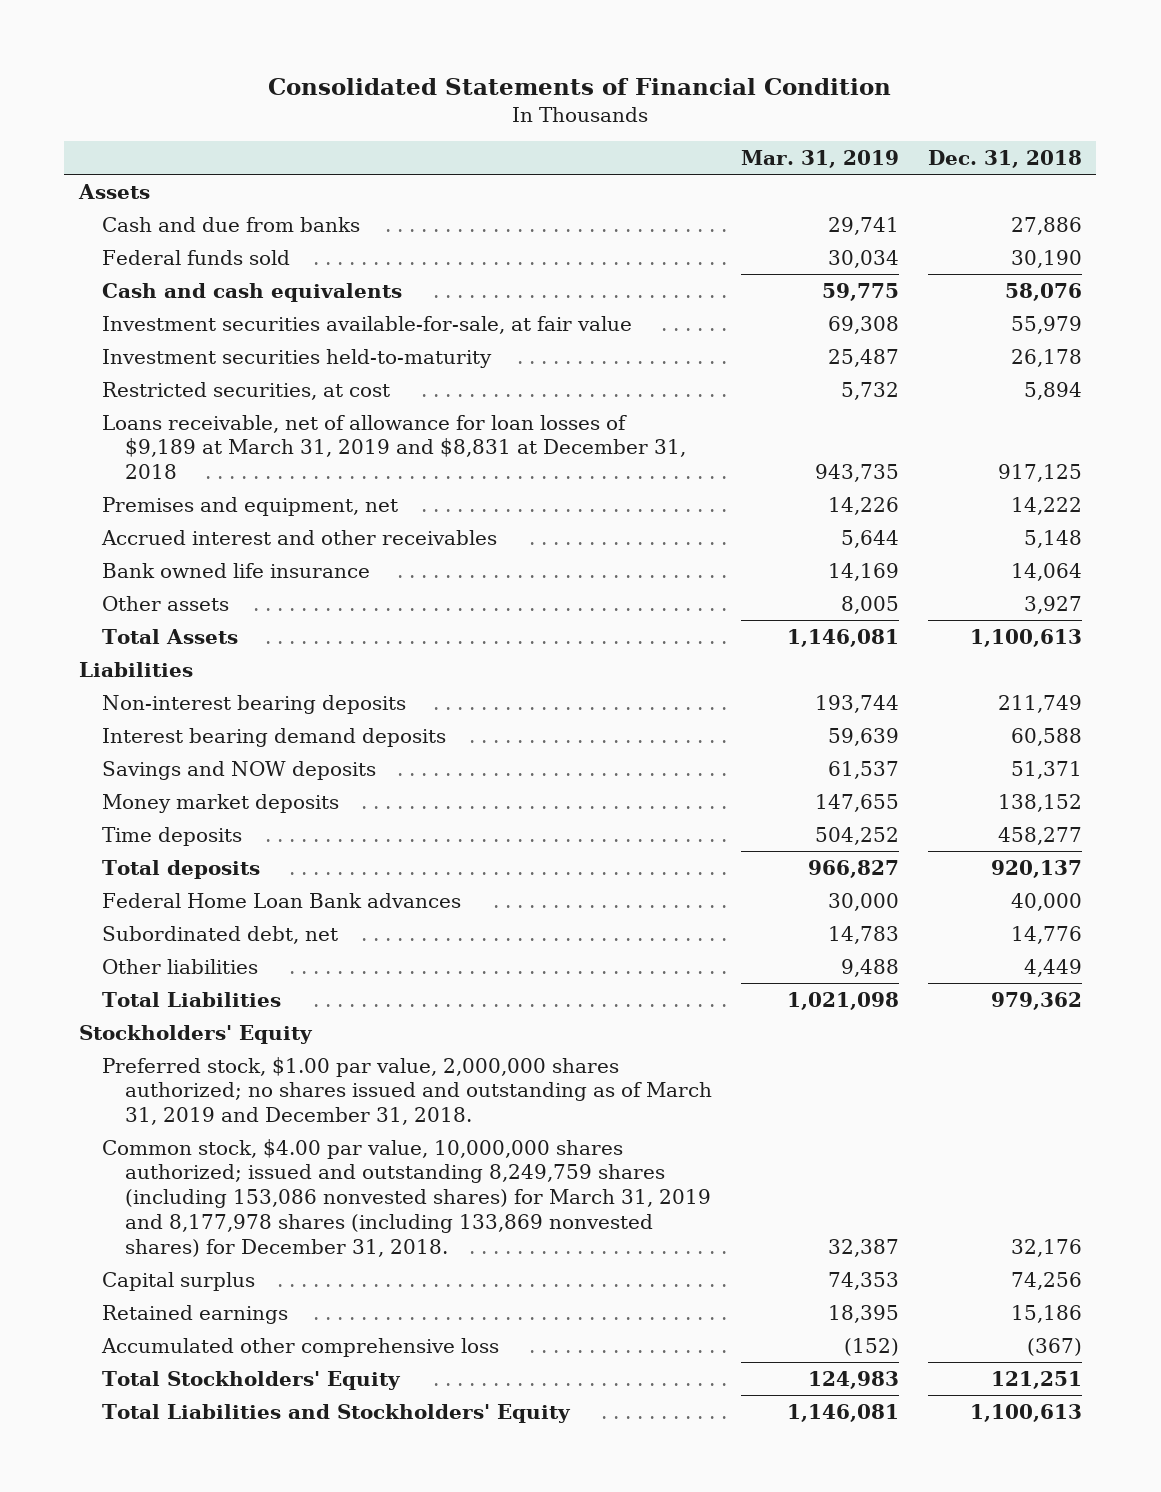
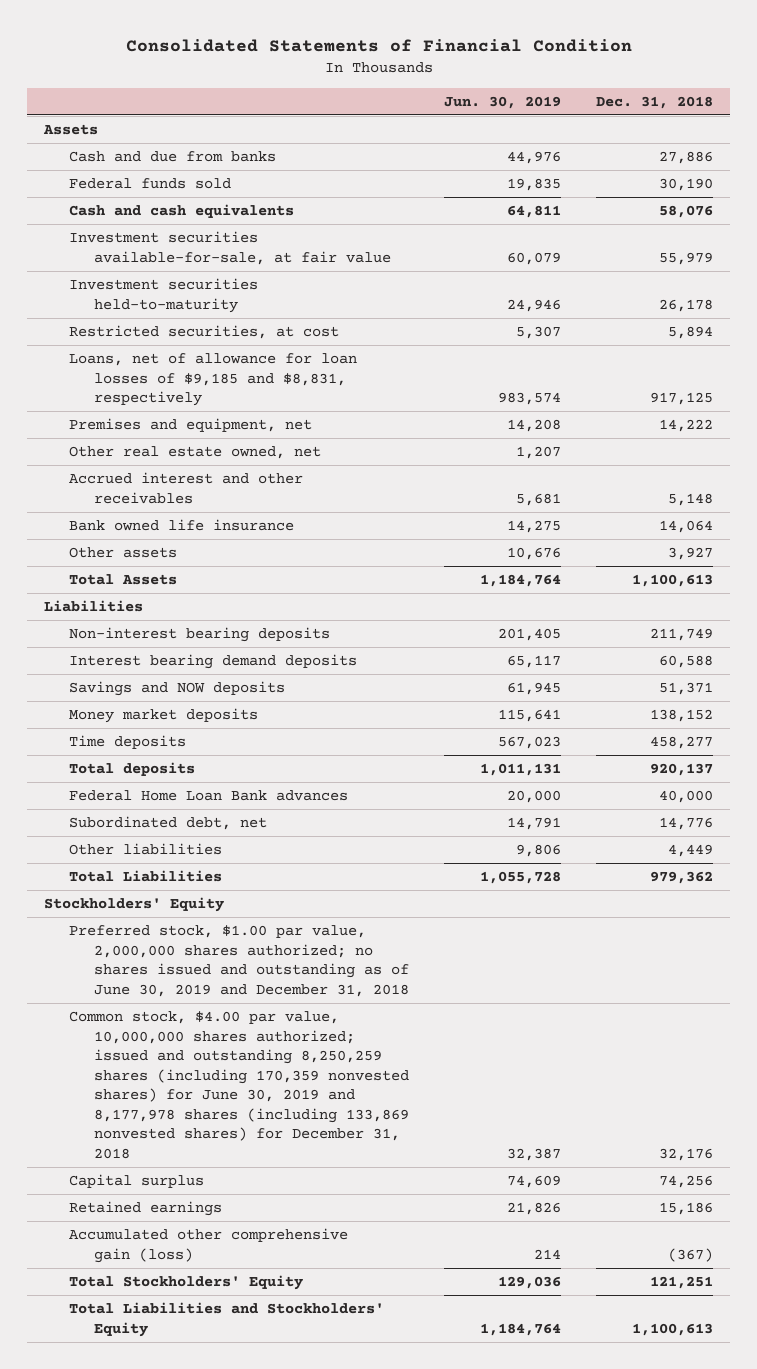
- | Mar. 31, 2019 | Dec. 31, 2018
+ | Jun. 30, 2019 | Dec. 31, 2018
- Loans receivable, net of allowance for loan losses of $9,189 at March 31, 2019 and $8,831 at December 31, 2018 | 943,735 | 917,125
+ Loans, net of allowance for loan losses of $9,185 and $8,831, respectively | 983,574 | 917,125
+ Other real estate owned, net | 1,207 |
- Preferred stock, $1.00 par value, 2,000,000 shares authorized; no shares issued and outstanding as of March 31, 2019 and December 31, 2018.
- Common stock, $4.00 par value, 10,000,000 shares authorized; issued and outstanding 8,249,759 shares (including 153,086 nonvested shares) for March 31, 2019 and 8,177,978 shares (including 133,869 nonvested shares) for December 31, 2018. | 32,387 | 32,176
+ Preferred stock, $1.00 par value, 2,000,000 shares authorized; no shares issued and outstanding as of June 30, 2019 and December 31, 2018
+ Common stock, $4.00 par value, 10,000,000 shares authorized; issued and outstanding 8,250,259 shares (including 170,359 nonvested shares) for June 30, 2019 and 8,177,978 shares (including 133,869 nonvested shares) for December 31, 2018 | 32,387 | 32,176
- Accumulated other comprehensive loss | (152) | (367)
+ Accumulated other comprehensive gain (loss) | 214 | (367)

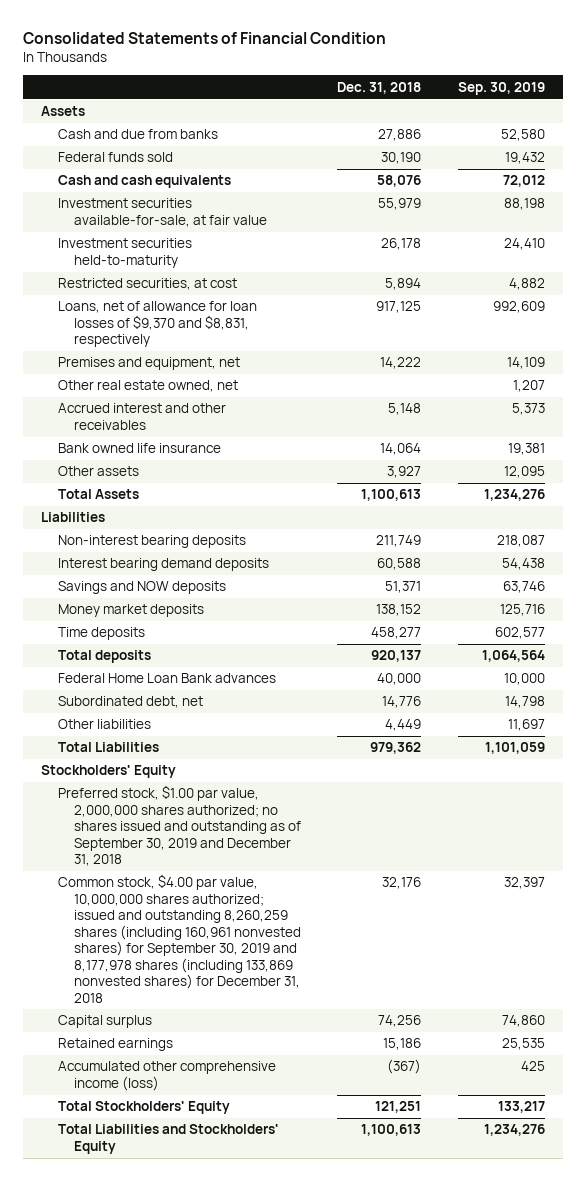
- | Jun. 30, 2019 | Dec. 31, 2018
+ | Dec. 31, 2018 | Sep. 30, 2019
- Loans, net of allowance for loan losses of $9,185 and $8,831, respectively | 983,574 | 917,125
+ Loans, net of allowance for loan losses of $9,370 and $8,831, respectively | 917,125 | 992,609
- Preferred stock, $1.00 par value, 2,000,000 shares authorized; no shares issued and outstanding as of June 30, 2019 and December 31, 2018
- Common stock, $4.00 par value, 10,000,000 shares authorized; issued and outstanding 8,250,259 shares (including 170,359 nonvested shares) for June 30, 2019 and 8,177,978 shares (including 133,869 nonvested shares) for December 31, 2018 | 32,387 | 32,176
+ Preferred stock, $1.00 par value, 2,000,000 shares authorized; no shares issued and outstanding as of September 30, 2019 and December 31, 2018
+ Common stock, $4.00 par value, 10,000,000 shares authorized; issued and outstanding 8,260,259 shares (including 160,961 nonvested shares) for September 30, 2019 and 8,177,978 shares (including 133,869 nonvested shares) for December 31, 2018 | 32,176 | 32,397
- Accumulated other comprehensive gain (loss) | 214 | (367)
+ Accumulated other comprehensive income (loss) | (367) | 425

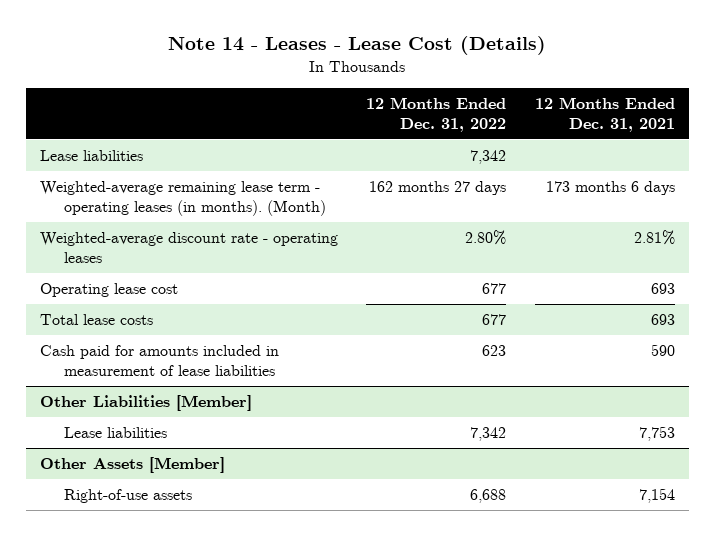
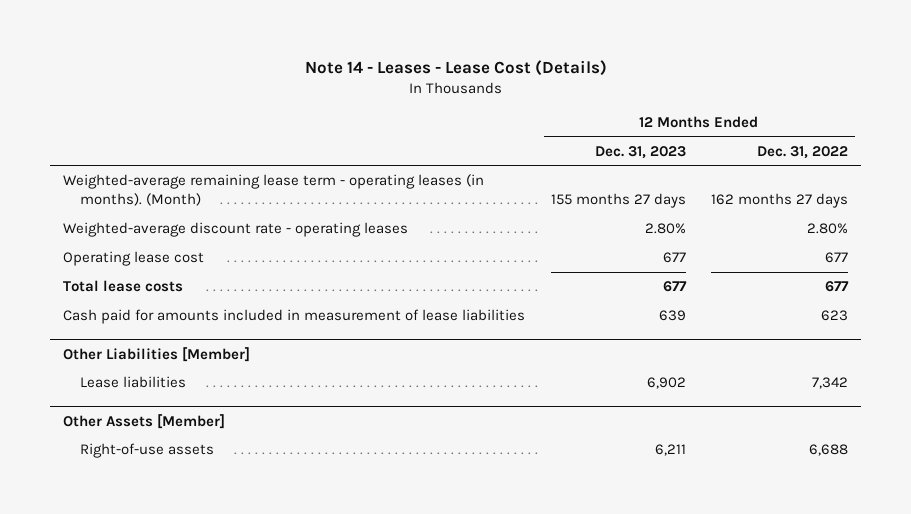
- | 12 Months Ended Dec. 31, 2022 | 12 Months Ended Dec. 31, 2021
+ | 12 Months Ended Dec. 31, 2023 | 12 Months Ended Dec. 31, 2022
- Lease liabilities | 7,342 |

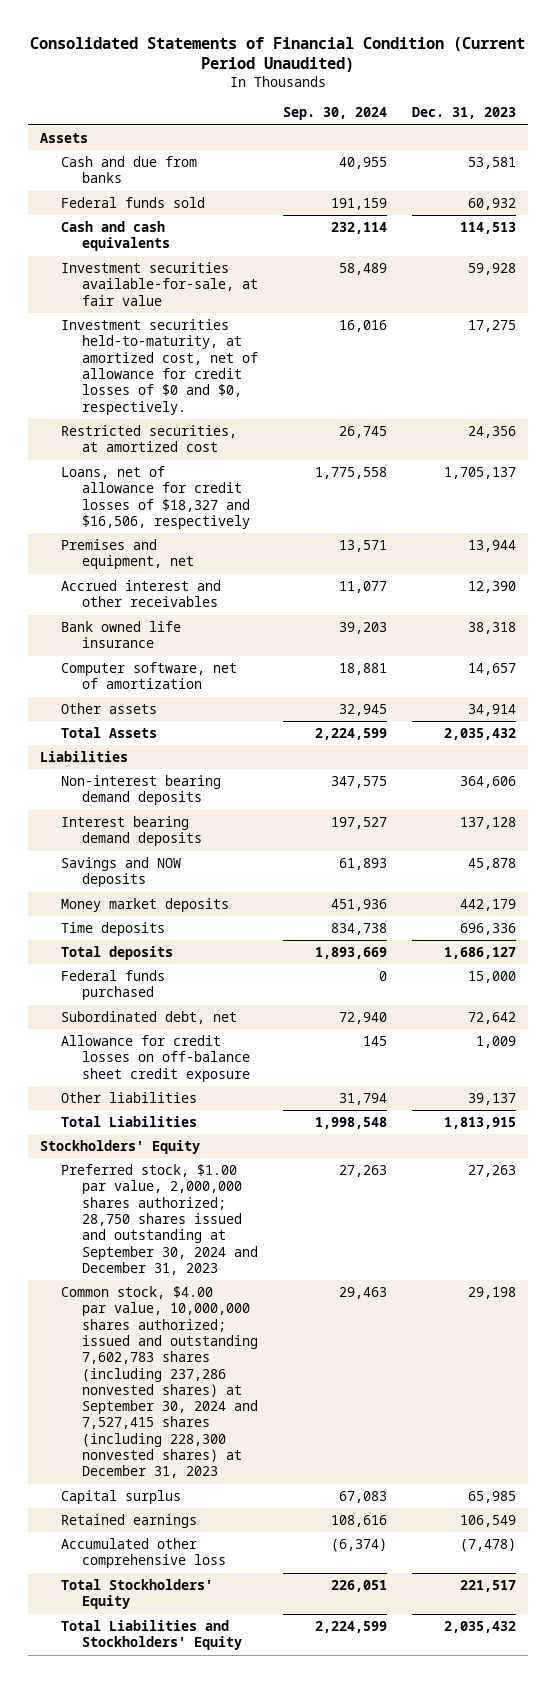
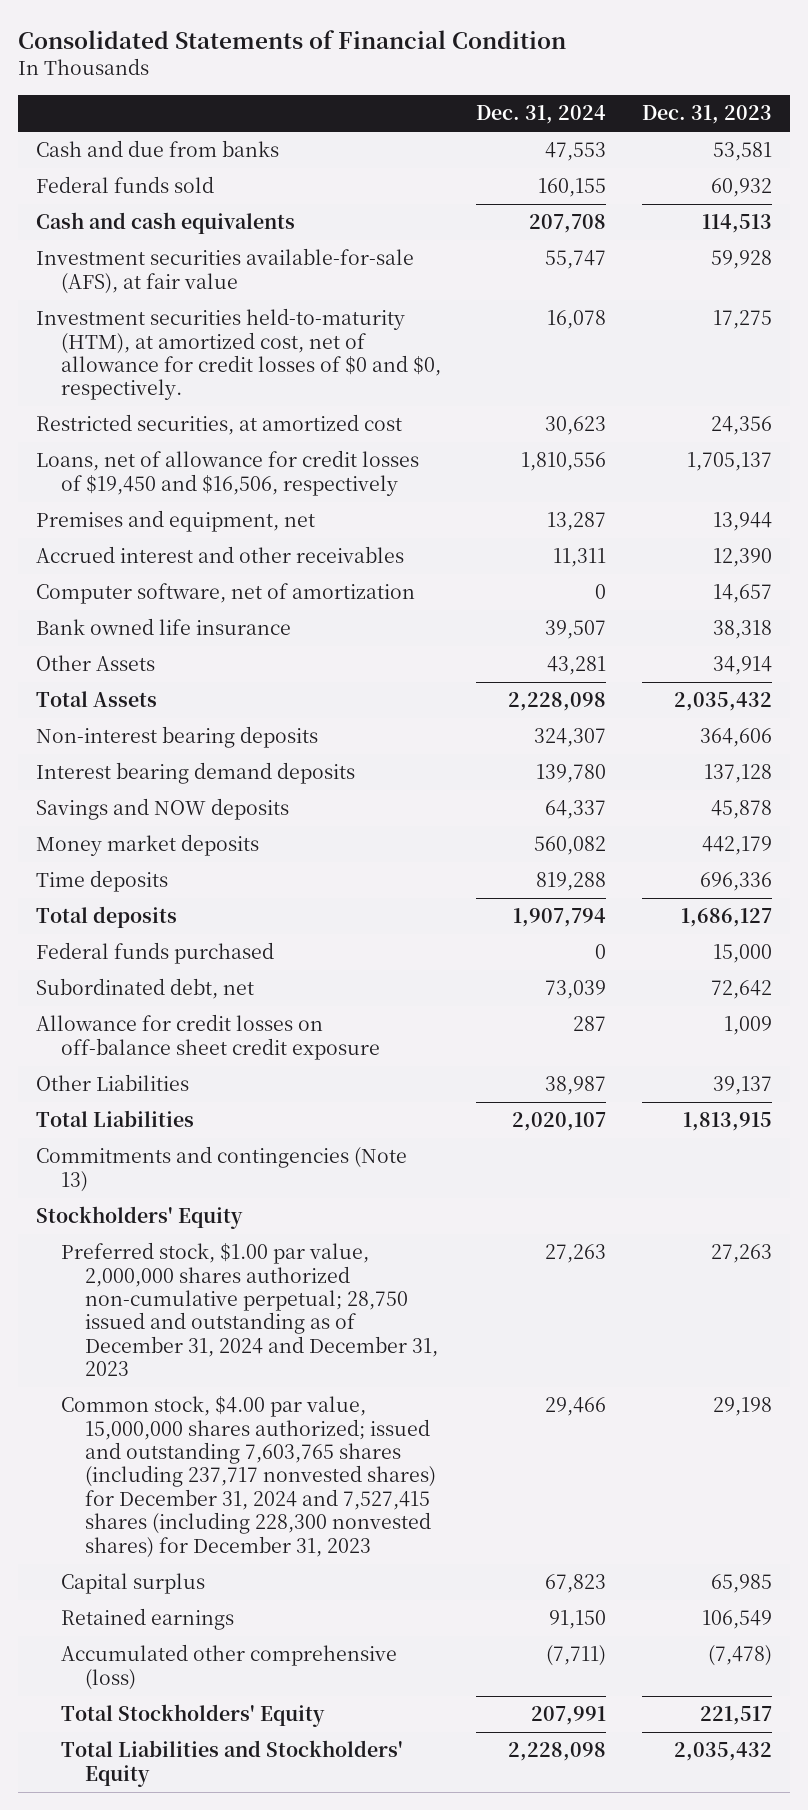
- Consolidated Statements of Financial Condition (Current Period Unaudited)
+ Consolidated Statements of Financial Condition
- | Sep. 30, 2024 | Dec. 31, 2023
+ | Dec. 31, 2024 | Dec. 31, 2023
- Assets
- Investment securities available-for-sale, at fair value | 58,489 | 59,928
- Investment securities held-to-maturity, at amortized cost, net of allowance for credit losses of $0 and $0, respectively. | 16,016 | 17,275
+ Investment securities available-for-sale (AFS), at fair value | 55,747 | 59,928
+ Investment securities held-to-maturity (HTM), at amortized cost, net of allowance for credit losses of $0 and $0, respectively. | 16,078 | 17,275
- Loans, net of allowance for credit losses of $18,327 and $16,506, respectively | 1,775,558 | 1,705,137
+ Loans, net of allowance for credit losses of $19,450 and $16,506, respectively | 1,810,556 | 1,705,137
- Other assets | 32,945 | 34,914
moved down: Bank owned life insurance | 39,507 | 38,318
+ Other Assets | 43,281 | 34,914
- Liabilities
- Non-interest bearing demand deposits | 347,575 | 364,606
+ Non-interest bearing deposits | 324,307 | 364,606
- Other liabilities | 31,794 | 39,137
+ Other Liabilities | 38,987 | 39,137
+ Commitments and contingencies (Note 13)
- Preferred stock, $1.00 par value, 2,000,000 shares authorized; 28,750 shares issued and outstanding at September 30, 2024 and December 31, 2023 | 27,263 | 27,263
- Common stock, $4.00 par value, 10,000,000 shares authorized; issued and outstanding 7,602,783 shares (including 237,286 nonvested shares) at September 30, 2024 and 7,527,415 shares (including 228,300 nonvested shares) at December 31, 2023 | 29,463 | 29,198
+ Preferred stock, $1.00 par value, 2,000,000 shares authorized non-cumulative perpetual; 28,750 issued and outstanding as of December 31, 2024 and December 31, 2023 | 27,263 | 27,263
+ Common stock, $4.00 par value, 15,000,000 shares authorized; issued and outstanding 7,603,765 shares (including 237,717 nonvested shares) for December 31, 2024 and 7,527,415 shares (including 228,300 nonvested shares) for December 31, 2023 | 29,466 | 29,198
- Accumulated other comprehensive loss | (6,374) | (7,478)
+ Accumulated other comprehensive (loss) | (7,711) | (7,478)

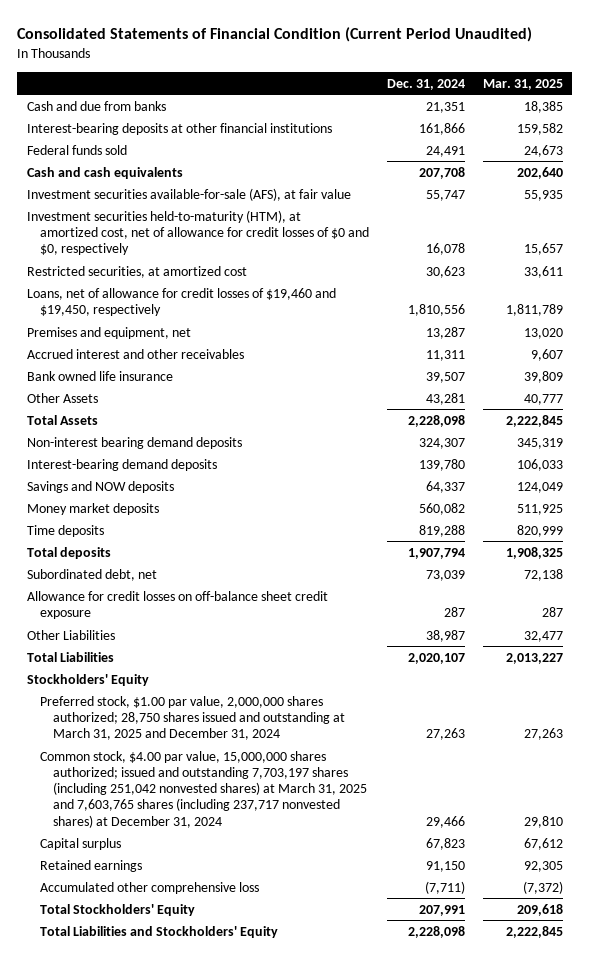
- Consolidated Statements of Financial Condition
+ Consolidated Statements of Financial Condition (Current Period Unaudited)
- | Dec. 31, 2024 | Dec. 31, 2023
+ | Dec. 31, 2024 | Mar. 31, 2025
- Cash and due from banks | 47,553 | 53,581
- Federal funds sold | 160,155 | 60,932
+ Cash and due from banks | 21,351 | 18,385
+ Interest-bearing deposits at other financial institutions | 161,866 | 159,582
+ Federal funds sold | 24,491 | 24,673
- Investment securities held-to-maturity (HTM), at amortized cost, net of allowance for credit losses of $0 and $0, respectively. | 16,078 | 17,275
+ Investment securities held-to-maturity (HTM), at amortized cost, net of allowance for credit losses of $0 and $0, respectively | 16,078 | 15,657
- Loans, net of allowance for credit losses of $19,450 and $16,506, respectively | 1,810,556 | 1,705,137
+ Loans, net of allowance for credit losses of $19,460 and $19,450, respectively | 1,810,556 | 1,811,789
- Computer software, net of amortization | 0 | 14,657
- Non-interest bearing deposits | 324,307 | 364,606
- Interest bearing demand deposits | 139,780 | 137,128
+ Non-interest bearing demand deposits | 324,307 | 345,319
+ Interest-bearing demand deposits | 139,780 | 106,033
- Federal funds purchased | 0 | 15,000
- Commitments and contingencies (Note 13)
- Preferred stock, $1.00 par value, 2,000,000 shares authorized non-cumulative perpetual; 28,750 issued and outstanding as of December 31, 2024 and December 31, 2023 | 27,263 | 27,263
- Common stock, $4.00 par value, 15,000,000 shares authorized; issued and outstanding 7,603,765 shares (including 237,717 nonvested shares) for December 31, 2024 and 7,527,415 shares (including 228,300 nonvested shares) for December 31, 2023 | 29,466 | 29,198
+ Preferred stock, $1.00 par value, 2,000,000 shares authorized; 28,750 shares issued and outstanding at March 31, 2025 and December 31, 2024 | 27,263 | 27,263
+ Common stock, $4.00 par value, 15,000,000 shares authorized; issued and outstanding 7,703,197 shares (including 251,042 nonvested shares) at March 31, 2025 and 7,603,765 shares (including 237,717 nonvested shares) at December 31, 2024 | 29,466 | 29,810
- Accumulated other comprehensive (loss) | (7,711) | (7,478)
+ Accumulated other comprehensive loss | (7,711) | (7,372)

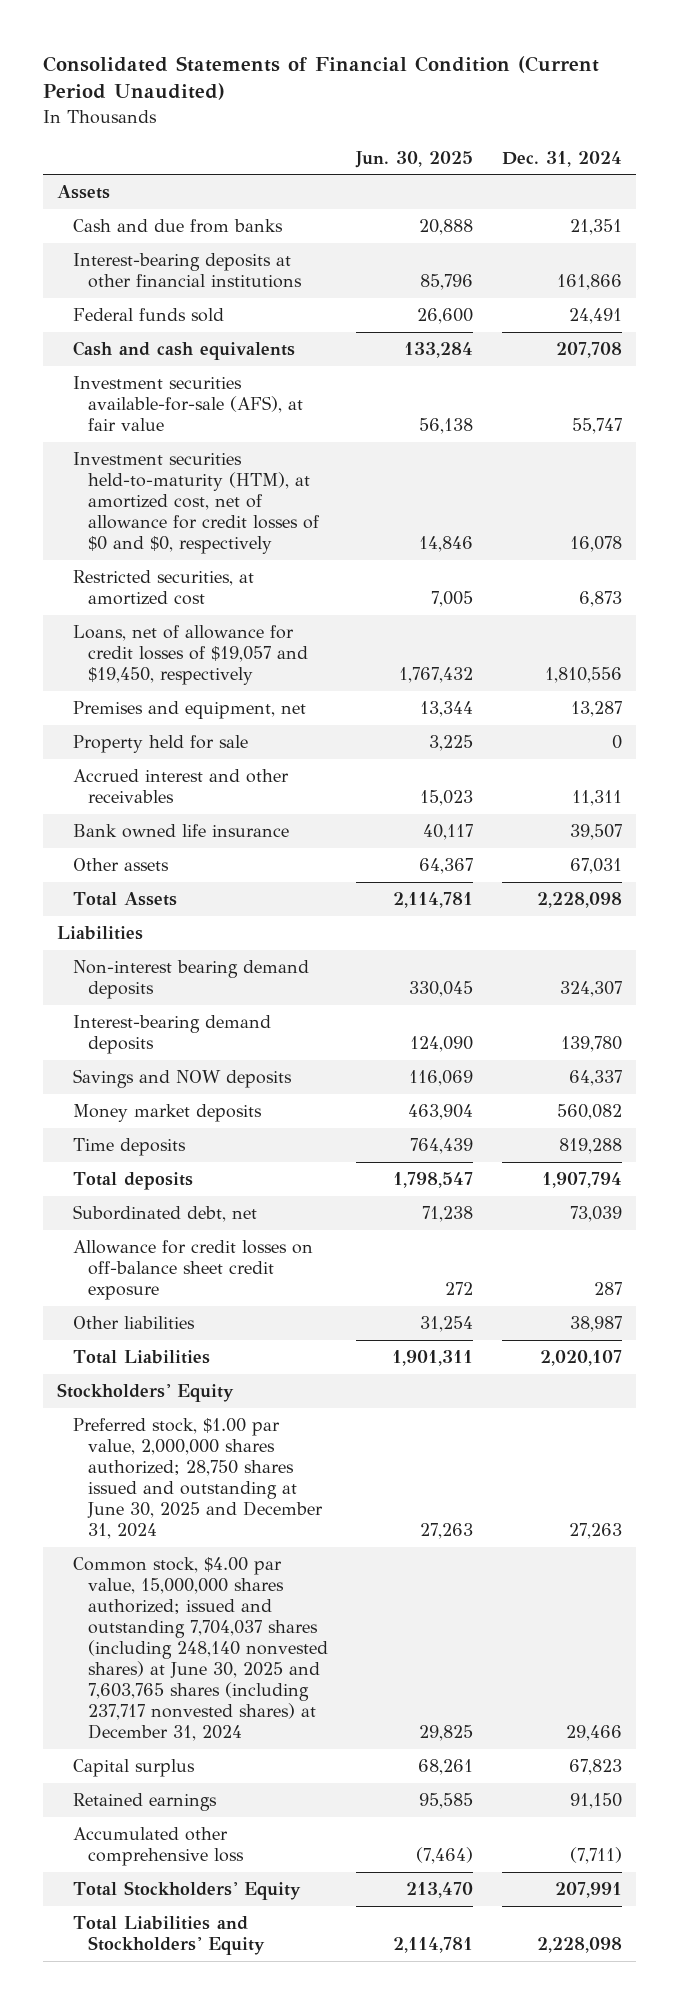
- | Dec. 31, 2024 | Mar. 31, 2025
+ | Jun. 30, 2025 | Dec. 31, 2024
+ Assets
- Restricted securities, at amortized cost | 30,623 | 33,611
- Loans, net of allowance for credit losses of $19,460 and $19,450, respectively | 1,810,556 | 1,811,789
+ Restricted securities, at amortized cost | 7,005 | 6,873
+ Loans, net of allowance for credit losses of $19,057 and $19,450, respectively | 1,767,432 | 1,810,556
+ Property held for sale | 3,225 | 0
- Other Assets | 43,281 | 40,777
+ Other assets | 64,367 | 67,031
+ Liabilities
- Other Liabilities | 38,987 | 32,477
+ Other liabilities | 31,254 | 38,987
- Preferred stock, $1.00 par value, 2,000,000 shares authorized; 28,750 shares issued and outstanding at March 31, 2025 and December 31, 2024 | 27,263 | 27,263
- Common stock, $4.00 par value, 15,000,000 shares authorized; issued and outstanding 7,703,197 shares (including 251,042 nonvested shares) at March 31, 2025 and 7,603,765 shares (including 237,717 nonvested shares) at December 31, 2024 | 29,466 | 29,810
+ Preferred stock, $1.00 par value, 2,000,000 shares authorized; 28,750 shares issued and outstanding at June 30, 2025 and December 31, 2024 | 27,263 | 27,263
+ Common stock, $4.00 par value, 15,000,000 shares authorized; issued and outstanding 7,704,037 shares (including 248,140 nonvested shares) at June 30, 2025 and 7,603,765 shares (including 237,717 nonvested shares) at December 31, 2024 | 29,825 | 29,466

